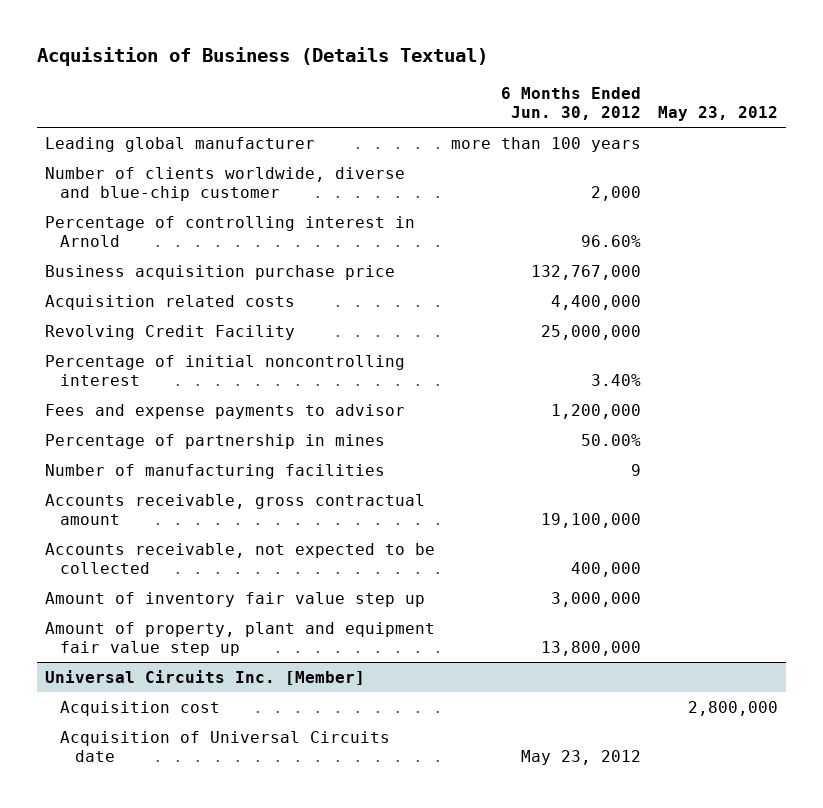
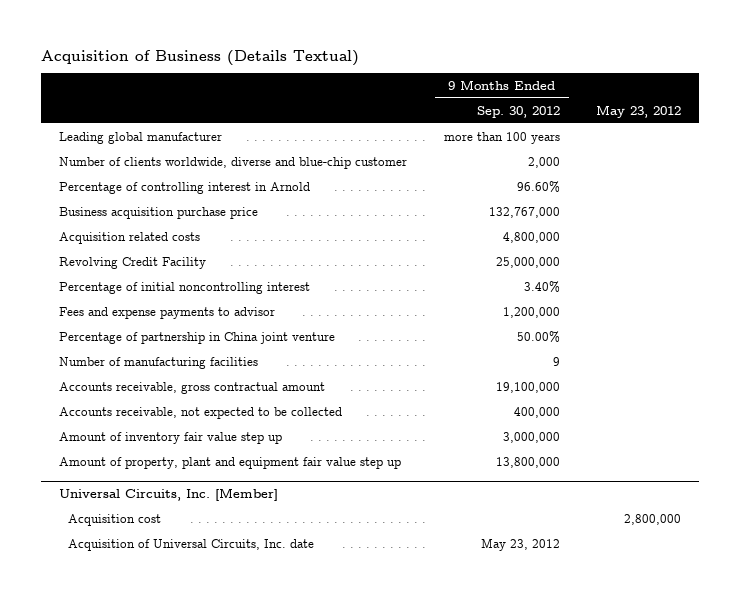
- | 6 Months Ended Jun. 30, 2012 | May 23, 2012
+ | 9 Months Ended Sep. 30, 2012 | May 23, 2012
- Percentage of partnership in mines | 50.00% |
+ Percentage of partnership in China joint venture | 50.00% |
- Universal Circuits Inc. [Member]
+ Universal Circuits, Inc. [Member]
- Acquisition of Universal Circuits date | May 23, 2012 |
+ Acquisition of Universal Circuits, Inc. date | May 23, 2012 |

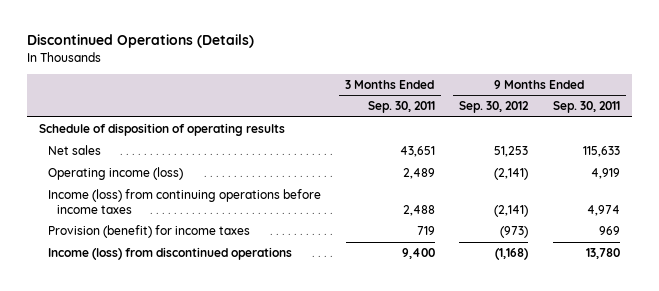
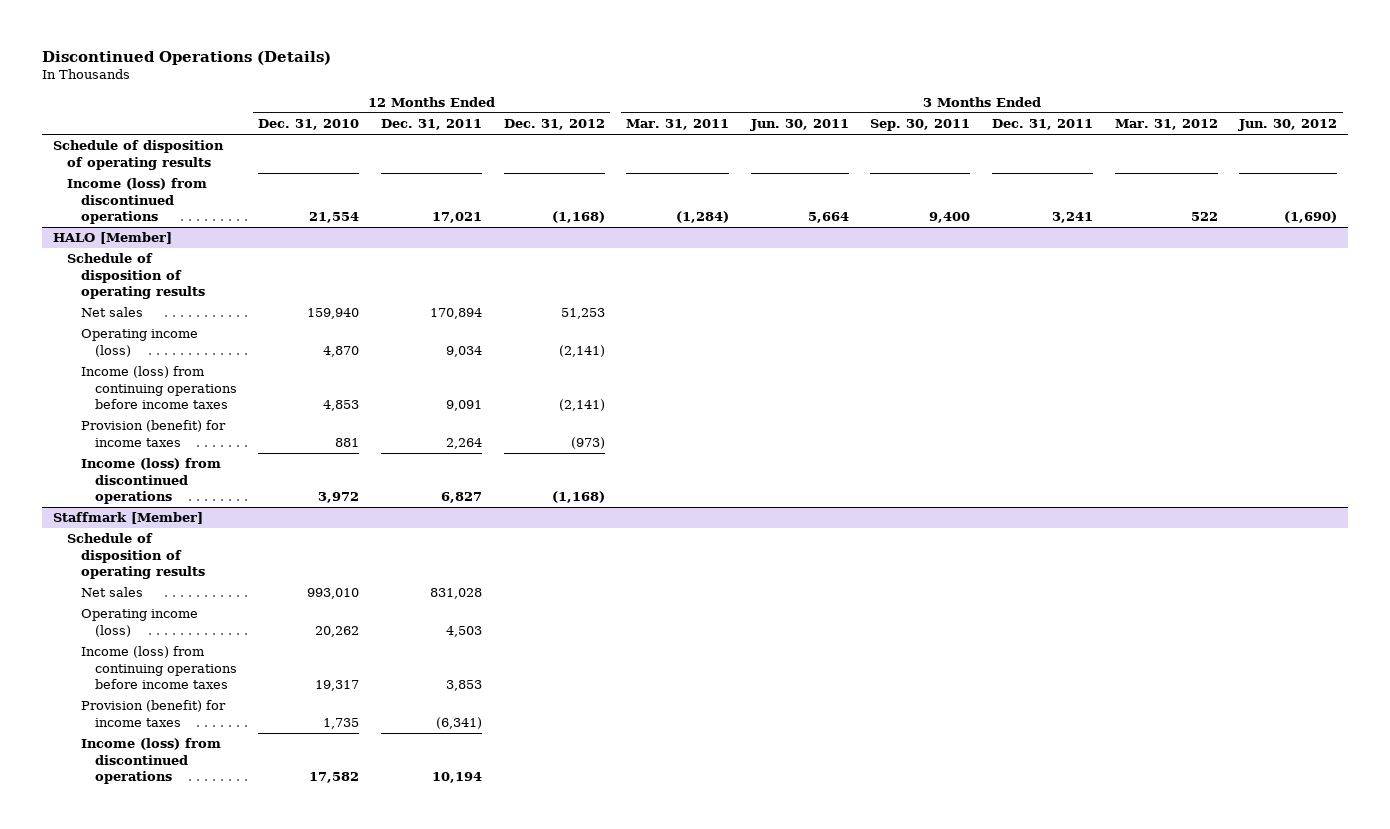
- | 3 Months Ended Sep. 30, 2011 | 9 Months Ended Sep. 30, 2012 | 9 Months Ended Sep. 30, 2011
+ | 12 Months Ended Dec. 31, 2010 | 12 Months Ended Dec. 31, 2011 | 12 Months Ended Dec. 31, 2012 | 3 Months Ended Mar. 31, 2011 | 3 Months Ended Jun. 30, 2011 | 3 Months Ended Sep. 30, 2011 | 3 Months Ended Dec. 31, 2011 | 3 Months Ended Mar. 31, 2012 | 3 Months Ended Jun. 30, 2012
- Net sales | 43,651 | 51,253 | 115,633
- Operating income (loss) | 2,489 | (2,141) | 4,919
- Income (loss) from continuing operations before income taxes | 2,488 | (2,141) | 4,974
- Provision (benefit) for income taxes | 719 | (973) | 969
+ HALO [Member]
+ Schedule of disposition of operating results
+ Net sales | 159,940 | 170,894 | 51,253 | | | | | |
+ Operating income (loss) | 4,870 | 9,034 | (2,141) | | | | | |
+ Income (loss) from continuing operations before income taxes | 4,853 | 9,091 | (2,141) | | | | | |
+ Provision (benefit) for income taxes | 881 | 2,264 | (973) | | | | | |
+ Income (loss) from discontinued operations | 3,972 | 6,827 | (1,168) | | | | | |
+ Staffmark [Member]
+ Schedule of disposition of operating results
+ Net sales | 993,010 | 831,028 | | | | | | |
+ Operating income (loss) | 20,262 | 4,503 | | | | | | |
+ Income (loss) from continuing operations before income taxes | 19,317 | 3,853 | | | | | | |
+ Provision (benefit) for income taxes | 1,735 | (6,341) | | | | | | |
+ Income (loss) from discontinued operations | 17,582 | 10,194 | | | | | | |

